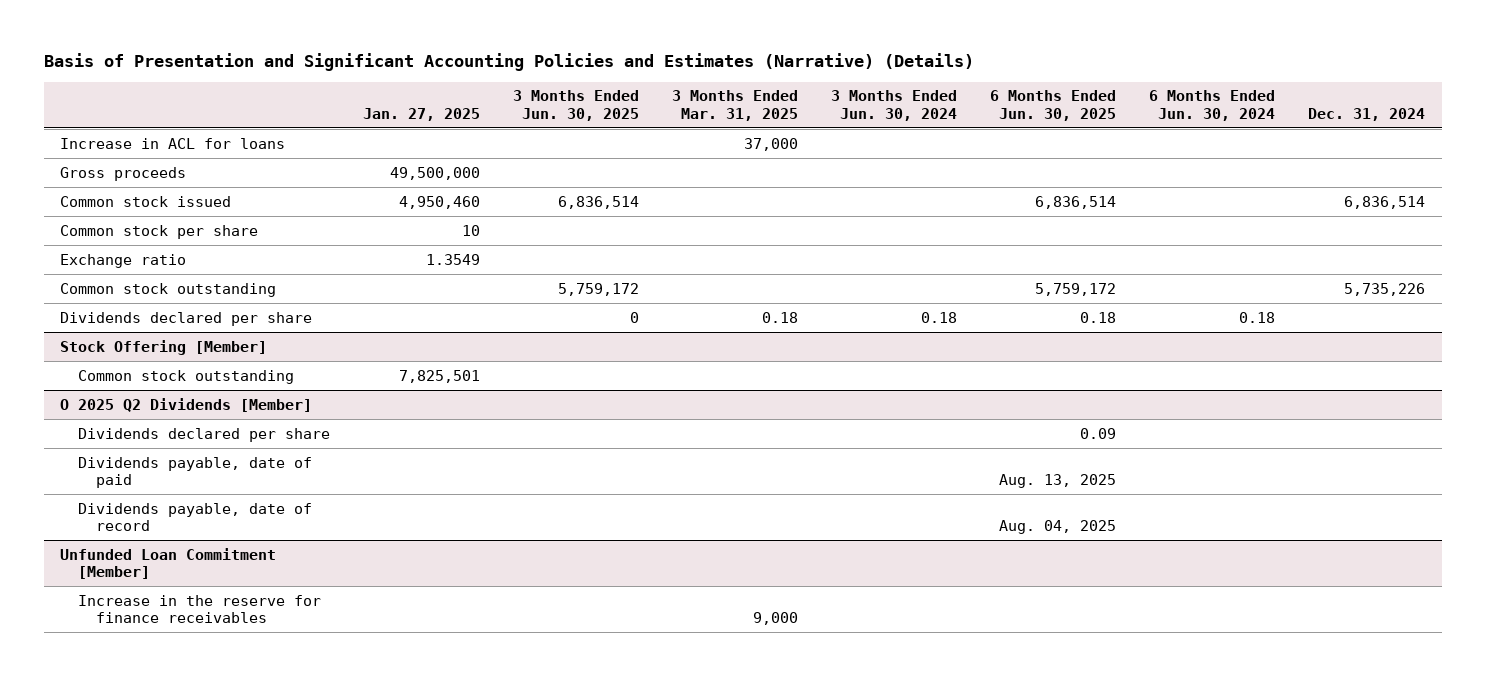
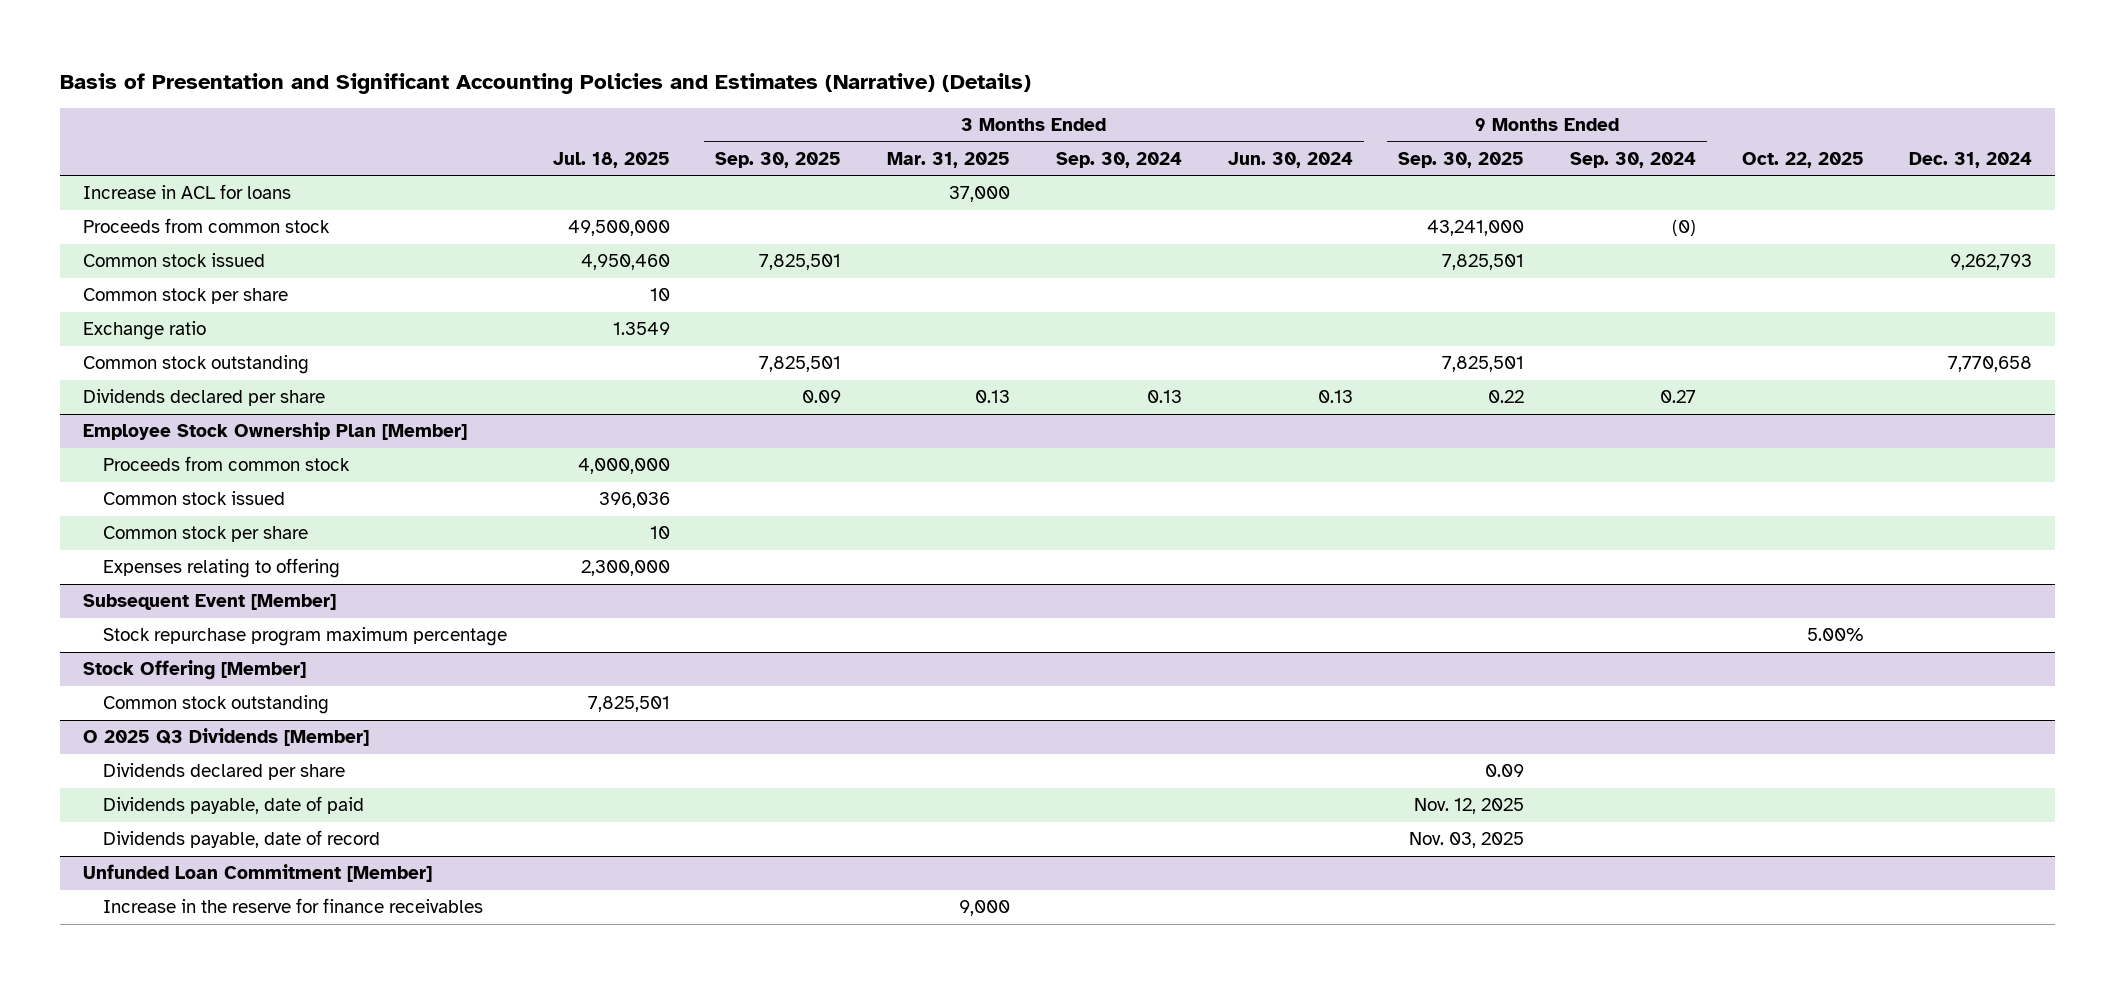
- | Jan. 27, 2025 | 3 Months Ended Jun. 30, 2025 | 3 Months Ended Mar. 31, 2025 | 3 Months Ended Jun. 30, 2024 | 6 Months Ended Jun. 30, 2025 | 6 Months Ended Jun. 30, 2024 | Dec. 31, 2024
+ | Jul. 18, 2025 | 3 Months Ended Sep. 30, 2025 | 3 Months Ended Mar. 31, 2025 | 3 Months Ended Sep. 30, 2024 | 3 Months Ended Jun. 30, 2024 | 9 Months Ended Sep. 30, 2025 | 9 Months Ended Sep. 30, 2024 | Oct. 22, 2025 | Dec. 31, 2024
- Gross proceeds | 49,500,000 | | | | | |
- Common stock issued | 4,950,460 | 6,836,514 | | | 6,836,514 | | 6,836,514
+ Proceeds from common stock | 49,500,000 | | | | | 43,241,000 | (0) | |
+ Common stock issued | 4,950,460 | 7,825,501 | | | | 7,825,501 | | | 9,262,793
- Common stock outstanding | | 5,759,172 | | | 5,759,172 | | 5,735,226
- Dividends declared per share | | 0 | 0.18 | 0.18 | 0.18 | 0.18 |
+ Common stock outstanding | | 7,825,501 | | | | 7,825,501 | | | 7,770,658
+ Dividends declared per share | | 0.09 | 0.13 | 0.13 | 0.13 | 0.22 | 0.27 | |
+ Employee Stock Ownership Plan [Member]
+ Proceeds from common stock | 4,000,000 | | | | | | | |
+ Common stock issued | 396,036 | | | | | | | |
+ Common stock per share | 10 | | | | | | | |
+ Expenses relating to offering | 2,300,000 | | | | | | | |
+ Subsequent Event [Member]
+ Stock repurchase program maximum percentage | | | | | | | | 5.00% |
- O 2025 Q2 Dividends [Member]
- Dividends declared per share | | | | | 0.09 | |
- Dividends payable, date of paid | | | | | Aug. 13, 2025 | |
- Dividends payable, date of record | | | | | Aug. 04, 2025 | |
+ O 2025 Q3 Dividends [Member]
+ Dividends declared per share | | | | | | 0.09 | | |
+ Dividends payable, date of paid | | | | | | Nov. 12, 2025 | | |
+ Dividends payable, date of record | | | | | | Nov. 03, 2025 | | |

